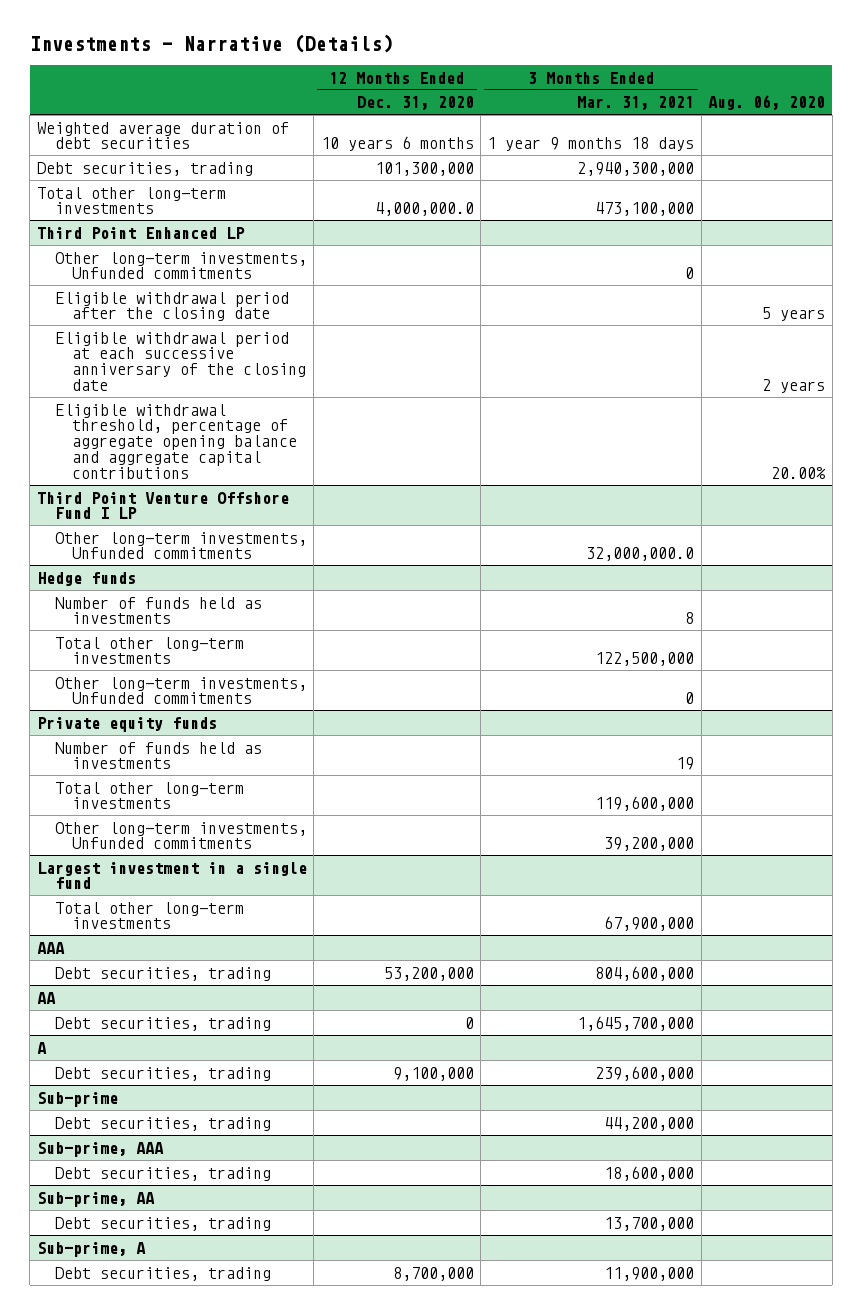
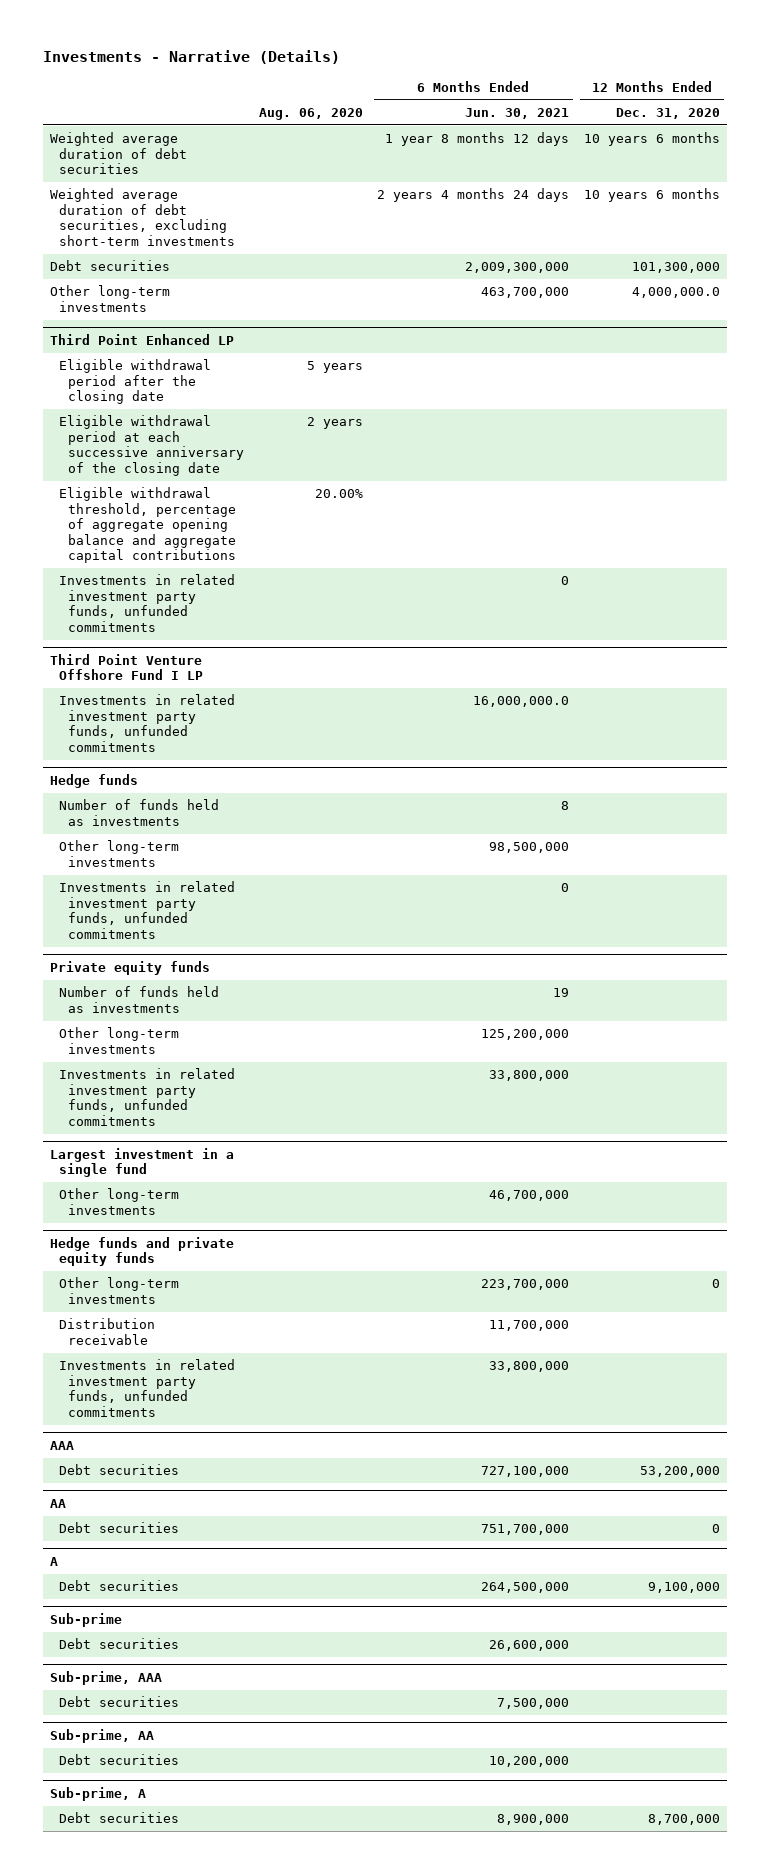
- | 12 Months Ended Dec. 31, 2020 | 3 Months Ended Mar. 31, 2021 | Aug. 06, 2020
+ | Aug. 06, 2020 | 6 Months Ended Jun. 30, 2021 | 12 Months Ended Dec. 31, 2020
- Debt securities, trading | 101,300,000 | 2,940,300,000 |
- Total other long-term investments | 4,000,000.0 | 473,100,000 |
+ Weighted average duration of debt securities, excluding short-term investments | | 2 years 4 months 24 days | 10 years 6 months
+ Debt securities | | 2,009,300,000 | 101,300,000
+ Other long-term investments | | 463,700,000 | 4,000,000.0
@ Third Point Enhanced LP
- Other long-term investments, Unfunded commitments | | 0 |
+ Investments in related investment party funds, unfunded commitments | | 0 |
@ Third Point Venture Offshore Fund I LP
- Other long-term investments, Unfunded commitments | | 32,000,000.0 |
+ Investments in related investment party funds, unfunded commitments | | 16,000,000.0 |
@ Hedge funds
- Total other long-term investments | | 122,500,000 |
- Other long-term investments, Unfunded commitments | | 0 |
+ Other long-term investments | | 98,500,000 |
+ Investments in related investment party funds, unfunded commitments | | 0 |
@ Private equity funds
- Total other long-term investments | | 119,600,000 |
- Other long-term investments, Unfunded commitments | | 39,200,000 |
+ Other long-term investments | | 125,200,000 |
+ Investments in related investment party funds, unfunded commitments | | 33,800,000 |
@ Largest investment in a single fund
- Total other long-term investments | | 67,900,000 |
+ Other long-term investments | | 46,700,000 |
+ Hedge funds and private equity funds
+ Other long-term investments | | 223,700,000 | 0
+ Distribution receivable | | 11,700,000 |
+ Investments in related investment party funds, unfunded commitments | | 33,800,000 |
@ AAA
- Debt securities, trading | 53,200,000 | 804,600,000 |
+ Debt securities | | 727,100,000 | 53,200,000
@ AA
- Debt securities, trading | 0 | 1,645,700,000 |
+ Debt securities | | 751,700,000 | 0
@ A
- Debt securities, trading | 9,100,000 | 239,600,000 |
+ Debt securities | | 264,500,000 | 9,100,000
@ Sub-prime
- Debt securities, trading | | 44,200,000 |
+ Debt securities | | 26,600,000 |
@ Sub-prime, AAA
- Debt securities, trading | | 18,600,000 |
+ Debt securities | | 7,500,000 |
@ Sub-prime, AA
- Debt securities, trading | | 13,700,000 |
+ Debt securities | | 10,200,000 |
@ Sub-prime, A
- Debt securities, trading | 8,700,000 | 11,900,000 |
+ Debt securities | | 8,900,000 | 8,700,000

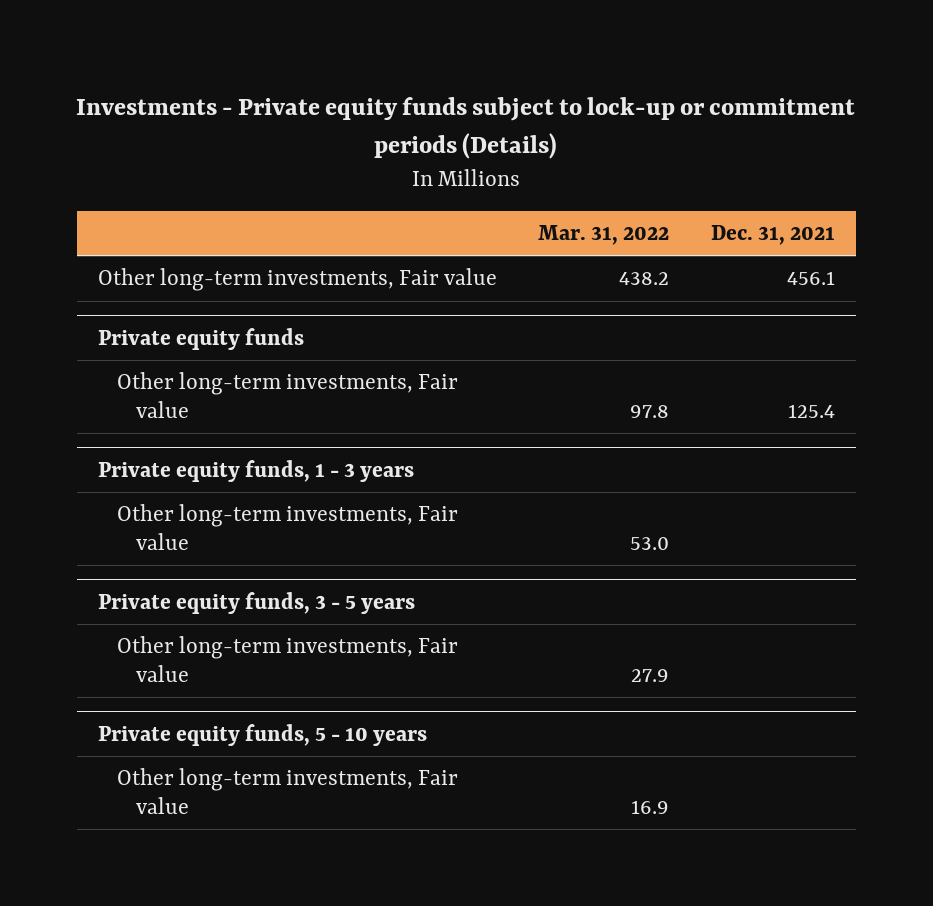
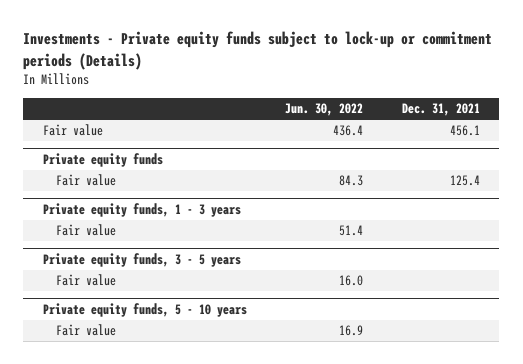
- | Mar. 31, 2022 | Dec. 31, 2021
+ | Jun. 30, 2022 | Dec. 31, 2021
- Other long-term investments, Fair value | 438.2 | 456.1
+ Fair value | 436.4 | 456.1
@ Private equity funds
- Other long-term investments, Fair value | 97.8 | 125.4
+ Fair value | 84.3 | 125.4
@ Private equity funds, 1 - 3 years
- Other long-term investments, Fair value | 53.0 |
+ Fair value | 51.4 |
@ Private equity funds, 3 - 5 years
- Other long-term investments, Fair value | 27.9 |
+ Fair value | 16.0 |
@ Private equity funds, 5 - 10 years
- Other long-term investments, Fair value | 16.9 |
+ Fair value | 16.9 |

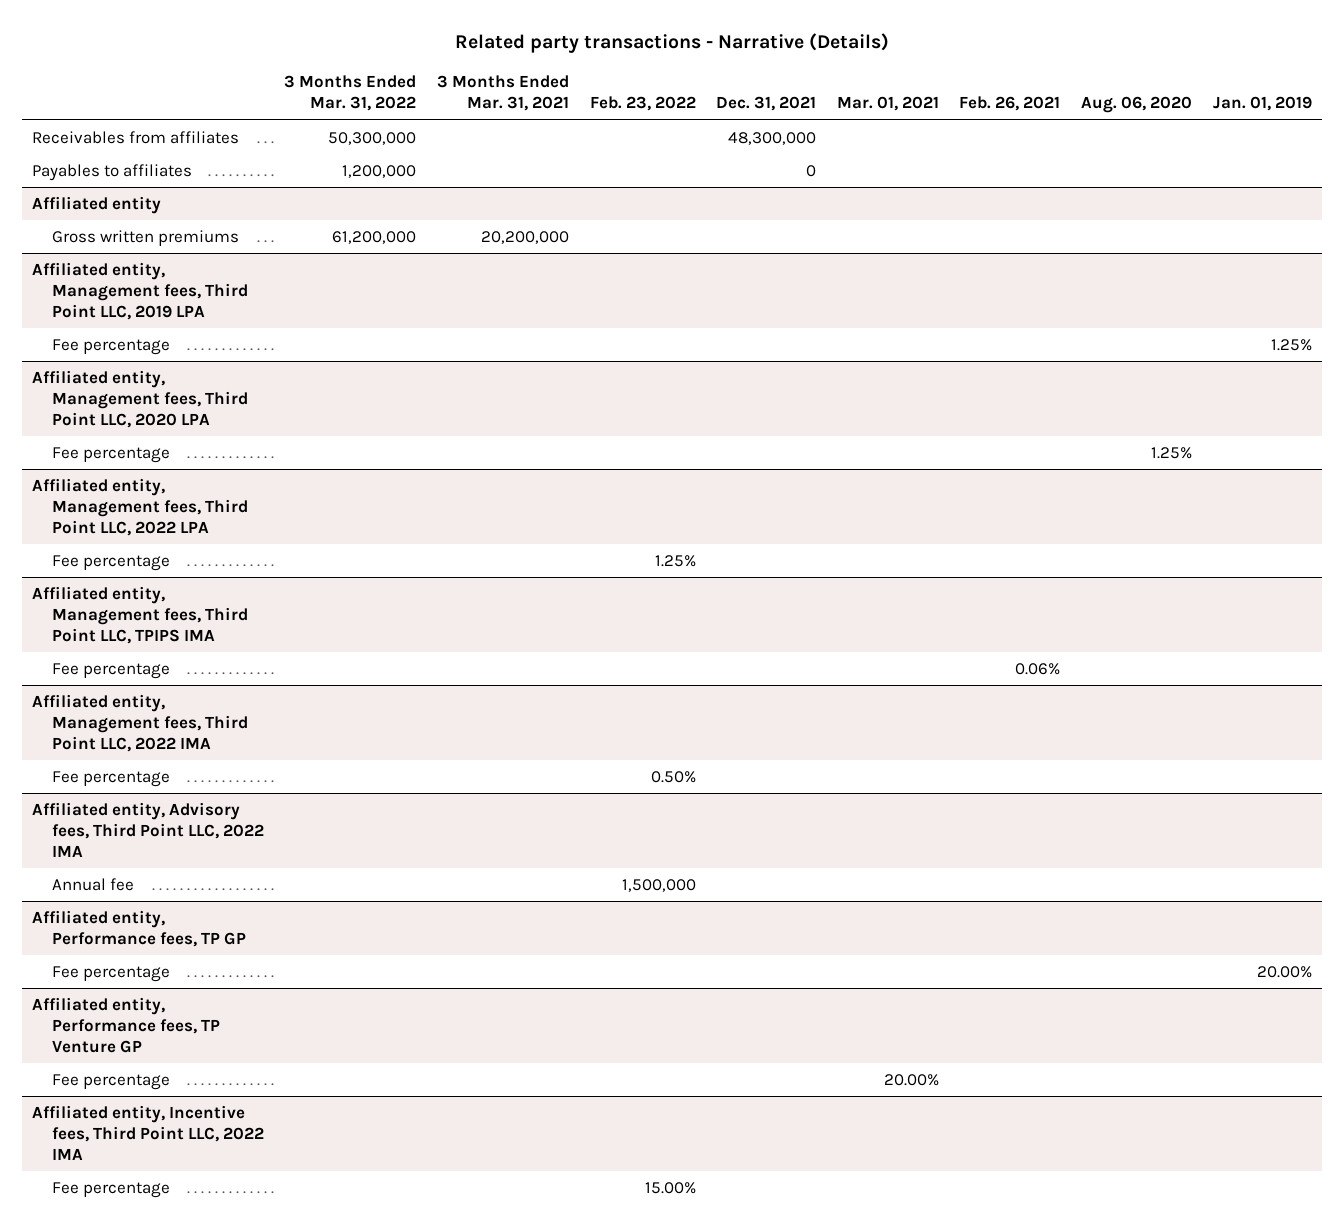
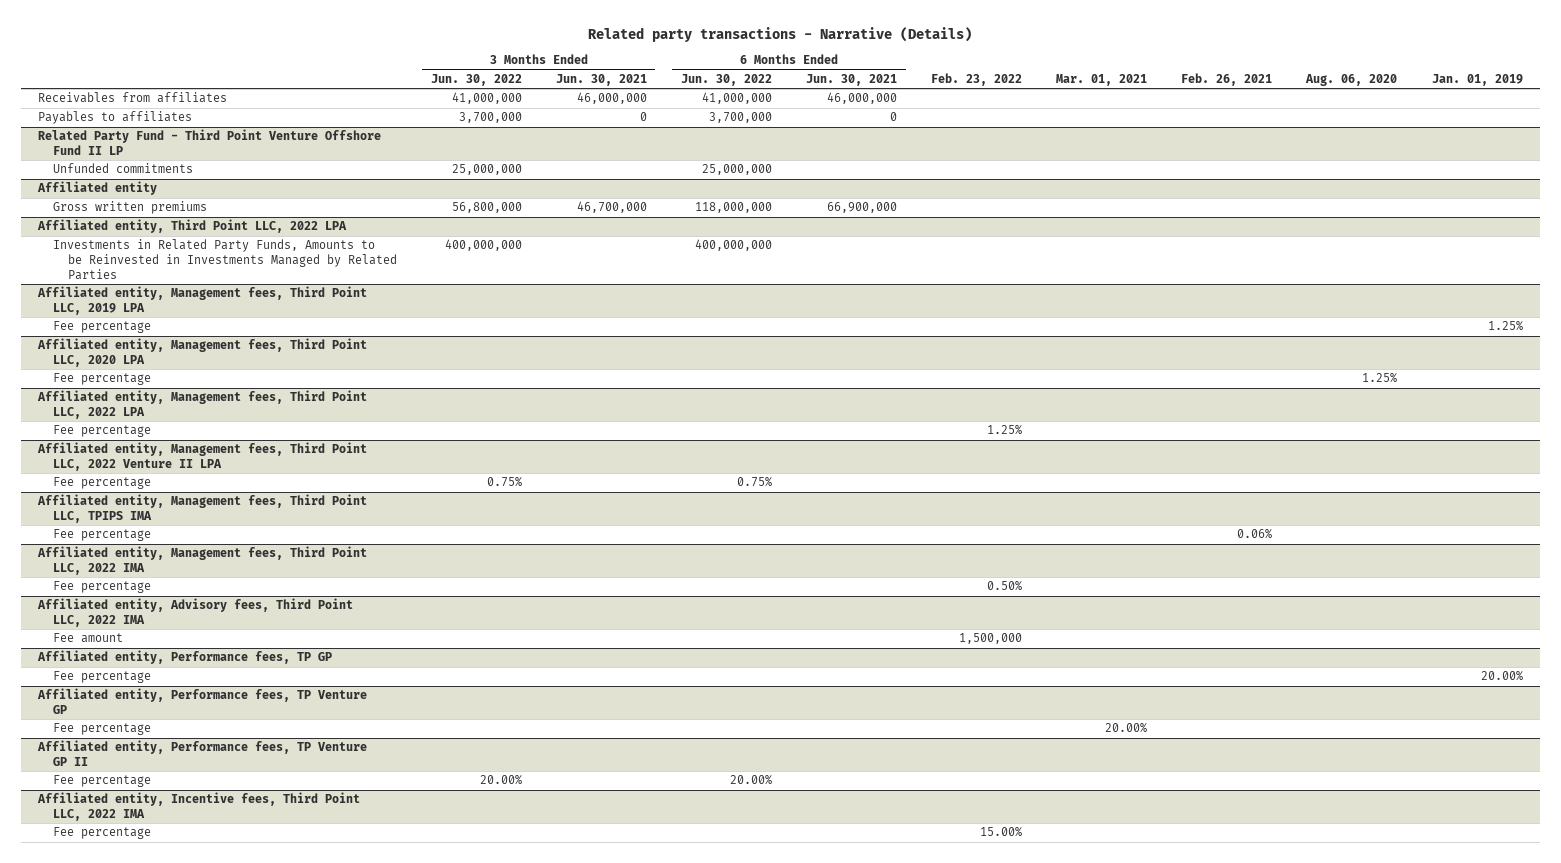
- | 3 Months Ended Mar. 31, 2022 | 3 Months Ended Mar. 31, 2021 | Feb. 23, 2022 | Dec. 31, 2021 | Mar. 01, 2021 | Feb. 26, 2021 | Aug. 06, 2020 | Jan. 01, 2019
+ | 3 Months Ended Jun. 30, 2022 | 3 Months Ended Jun. 30, 2021 | 6 Months Ended Jun. 30, 2022 | 6 Months Ended Jun. 30, 2021 | Feb. 23, 2022 | Mar. 01, 2021 | Feb. 26, 2021 | Aug. 06, 2020 | Jan. 01, 2019
+ Related Party Fund - Third Point Venture Offshore Fund II LP
+ Unfunded commitments | 25,000,000 | | 25,000,000 | | | | | |
+ Affiliated entity, Third Point LLC, 2022 LPA
+ Investments in Related Party Funds, Amounts to be Reinvested in Investments Managed by Related Parties | 400,000,000 | | 400,000,000 | | | | | |
+ Affiliated entity, Management fees, Third Point LLC, 2022 Venture II LPA
+ Fee percentage | 0.75% | | 0.75% | | | | | |
@ Affiliated entity, Advisory fees, Third Point LLC, 2022 IMA
- Annual fee | | | 1,500,000 | | | | |
+ Fee amount | | | | | 1,500,000 | | | |
+ Affiliated entity, Performance fees, TP Venture GP II
+ Fee percentage | 20.00% | | 20.00% | | | | | |

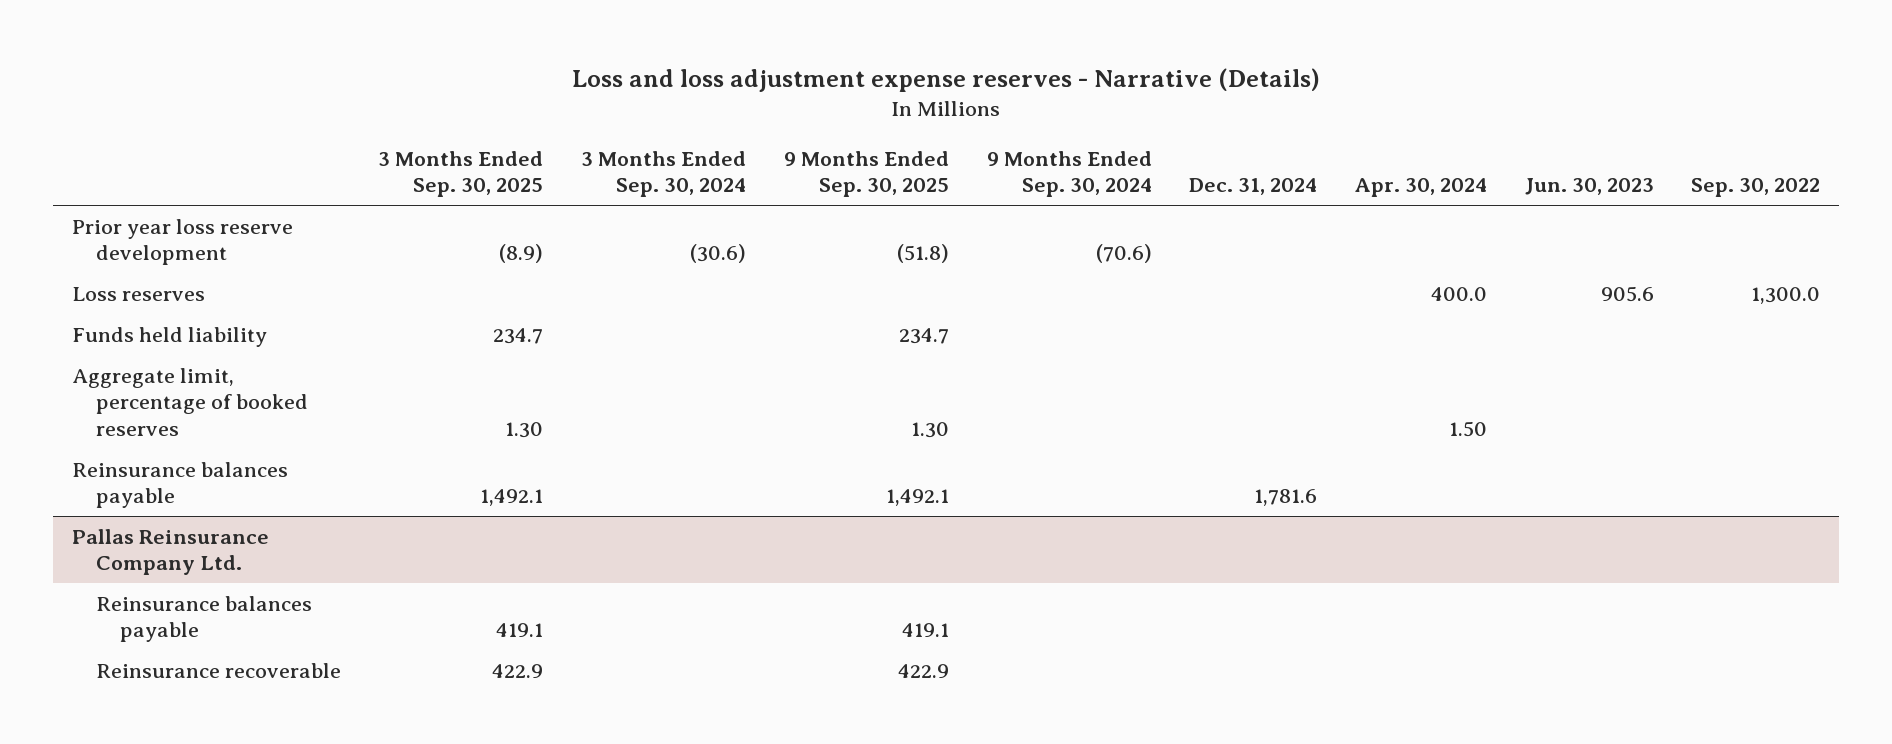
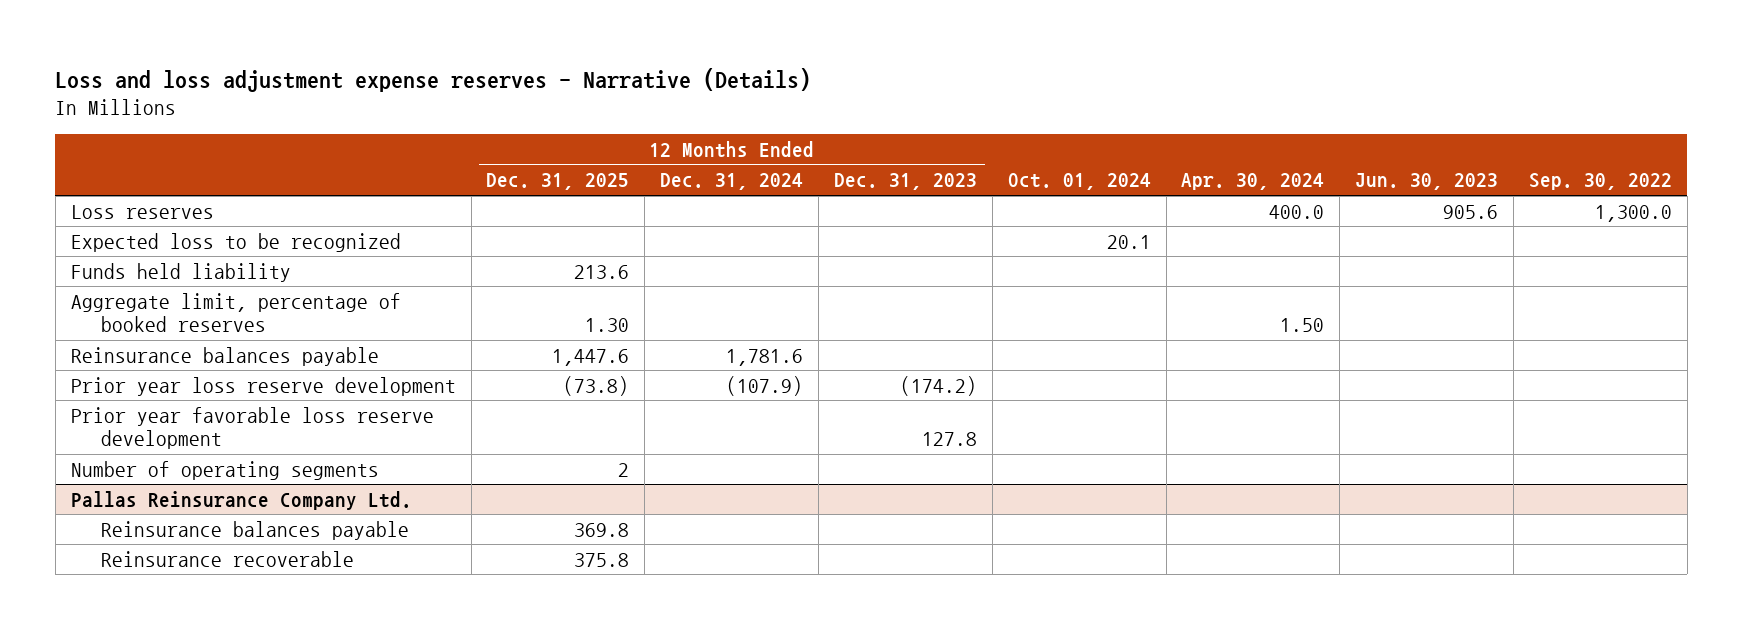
- | 3 Months Ended Sep. 30, 2025 | 3 Months Ended Sep. 30, 2024 | 9 Months Ended Sep. 30, 2025 | 9 Months Ended Sep. 30, 2024 | Dec. 31, 2024 | Apr. 30, 2024 | Jun. 30, 2023 | Sep. 30, 2022
+ | 12 Months Ended Dec. 31, 2025 | 12 Months Ended Dec. 31, 2024 | 12 Months Ended Dec. 31, 2023 | Oct. 01, 2024 | Apr. 30, 2024 | Jun. 30, 2023 | Sep. 30, 2022
+ Expected loss to be recognized | | | | 20.1 | | |
moved down: Prior year loss reserve development | (73.8) | (107.9) | (174.2) | | | |
+ Prior year favorable loss reserve development | | | 127.8 | | | |
+ Number of operating segments | 2 | | | | | |

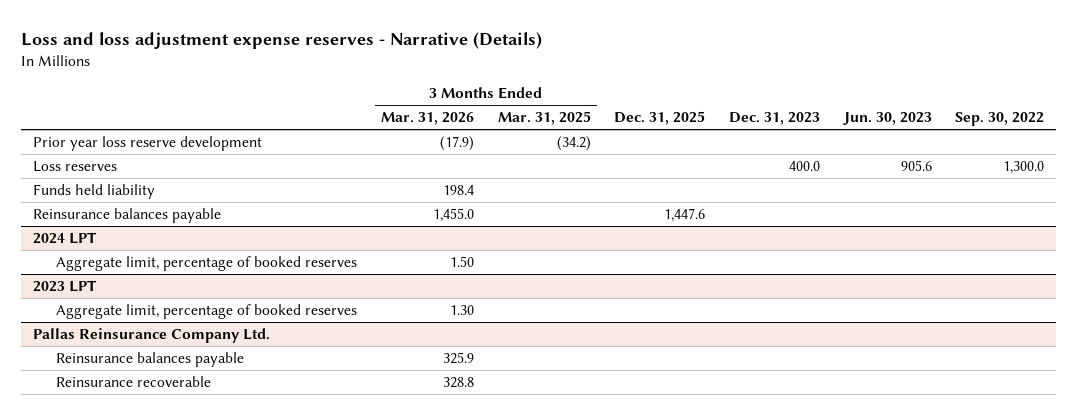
- | 12 Months Ended Dec. 31, 2025 | 12 Months Ended Dec. 31, 2024 | 12 Months Ended Dec. 31, 2023 | Oct. 01, 2024 | Apr. 30, 2024 | Jun. 30, 2023 | Sep. 30, 2022
+ | 3 Months Ended Mar. 31, 2026 | 3 Months Ended Mar. 31, 2025 | Dec. 31, 2025 | Dec. 31, 2023 | Jun. 30, 2023 | Sep. 30, 2022
moved up: Prior year loss reserve development | (17.9) | (34.2) | | | |
- Expected loss to be recognized | | | | 20.1 | | |
- Aggregate limit, percentage of booked reserves | 1.30 | | | | 1.50 | |
- Prior year favorable loss reserve development | | | 127.8 | | | |
- Number of operating segments | 2 | | | | | |
+ 2024 LPT
+ Aggregate limit, percentage of booked reserves | 1.50 | | | | |
+ 2023 LPT
+ Aggregate limit, percentage of booked reserves | 1.30 | | | | |

